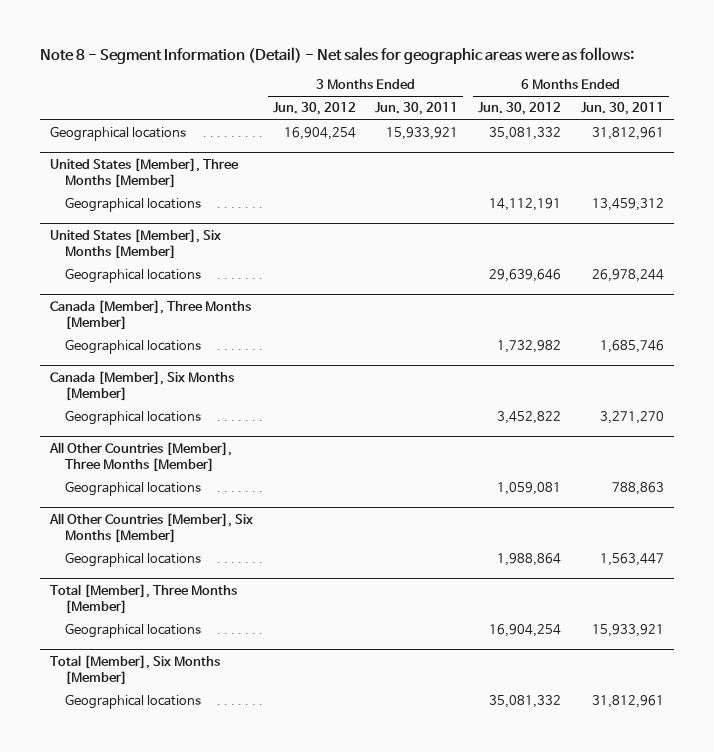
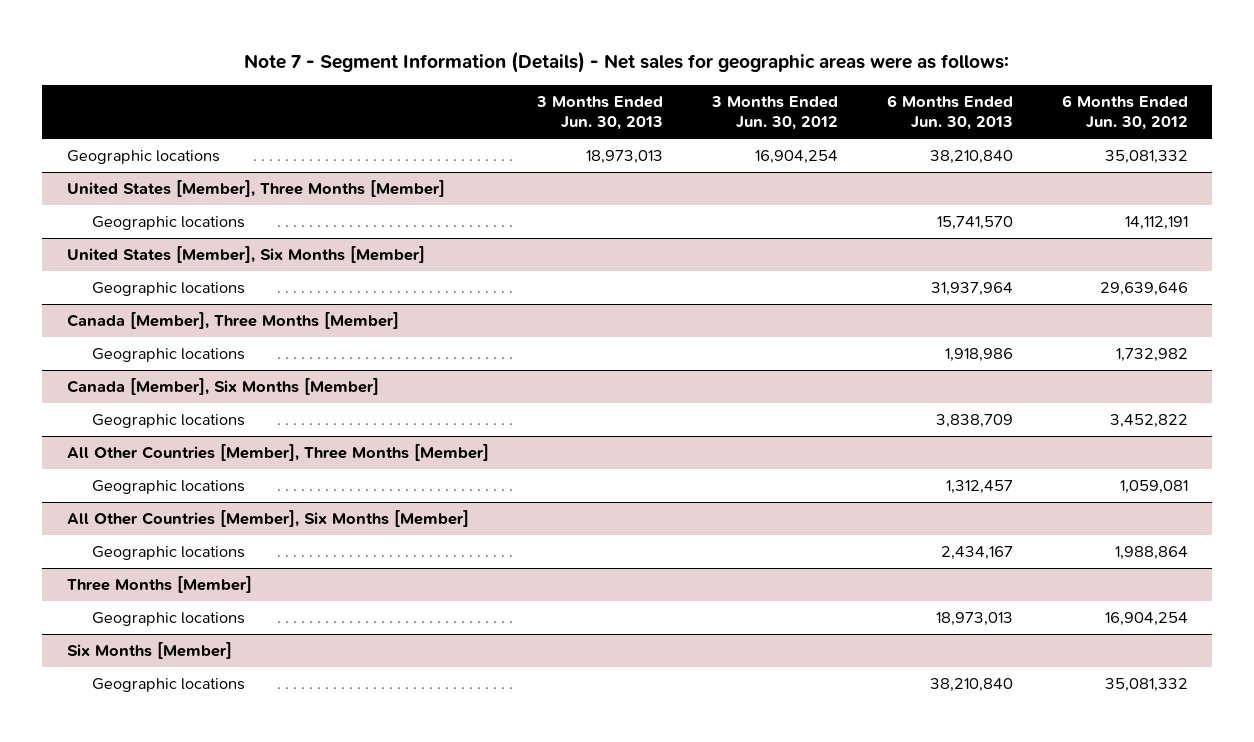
- Note 8 - Segment Information (Detail) - Net sales for geographic areas were as follows:
+ Note 7 - Segment Information (Details) - Net sales for geographic areas were as follows:
- | 3 Months Ended Jun. 30, 2012 | 3 Months Ended Jun. 30, 2011 | 6 Months Ended Jun. 30, 2012 | 6 Months Ended Jun. 30, 2011
+ | 3 Months Ended Jun. 30, 2013 | 3 Months Ended Jun. 30, 2012 | 6 Months Ended Jun. 30, 2013 | 6 Months Ended Jun. 30, 2012
- Geographical locations | 16,904,254 | 15,933,921 | 35,081,332 | 31,812,961
+ Geographic locations | 18,973,013 | 16,904,254 | 38,210,840 | 35,081,332
@ United States [Member], Three Months [Member]
- Geographical locations | | | 14,112,191 | 13,459,312
+ Geographic locations | | | 15,741,570 | 14,112,191
@ United States [Member], Six Months [Member]
- Geographical locations | | | 29,639,646 | 26,978,244
+ Geographic locations | | | 31,937,964 | 29,639,646
@ Canada [Member], Three Months [Member]
- Geographical locations | | | 1,732,982 | 1,685,746
+ Geographic locations | | | 1,918,986 | 1,732,982
@ Canada [Member], Six Months [Member]
- Geographical locations | | | 3,452,822 | 3,271,270
+ Geographic locations | | | 3,838,709 | 3,452,822
@ All Other Countries [Member], Three Months [Member]
- Geographical locations | | | 1,059,081 | 788,863
+ Geographic locations | | | 1,312,457 | 1,059,081
@ All Other Countries [Member], Six Months [Member]
- Geographical locations | | | 1,988,864 | 1,563,447
- Total [Member], Three Months [Member]
- Geographical locations | | | 16,904,254 | 15,933,921
- Total [Member], Six Months [Member]
- Geographical locations | | | 35,081,332 | 31,812,961
@ All Other Countries [Member], Six Months [Member]
+ Geographic locations | | | 2,434,167 | 1,988,864
+ Three Months [Member]
+ Geographic locations | | | 18,973,013 | 16,904,254
+ Six Months [Member]
+ Geographic locations | | | 38,210,840 | 35,081,332

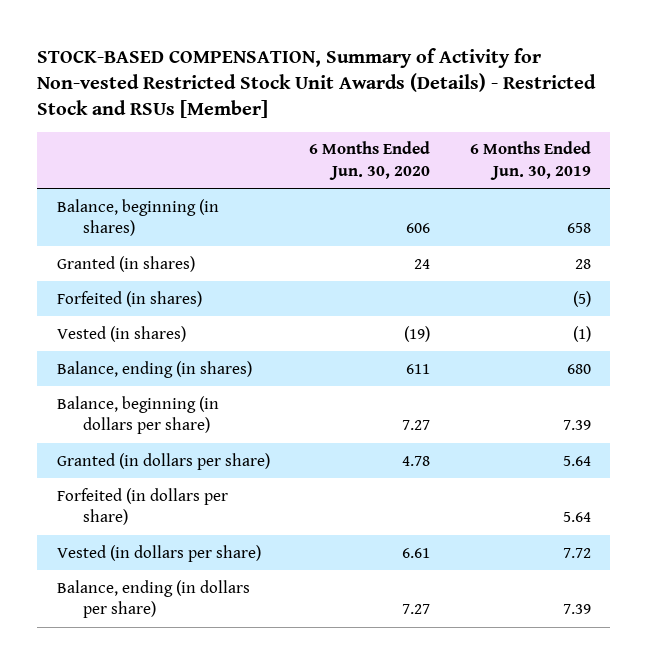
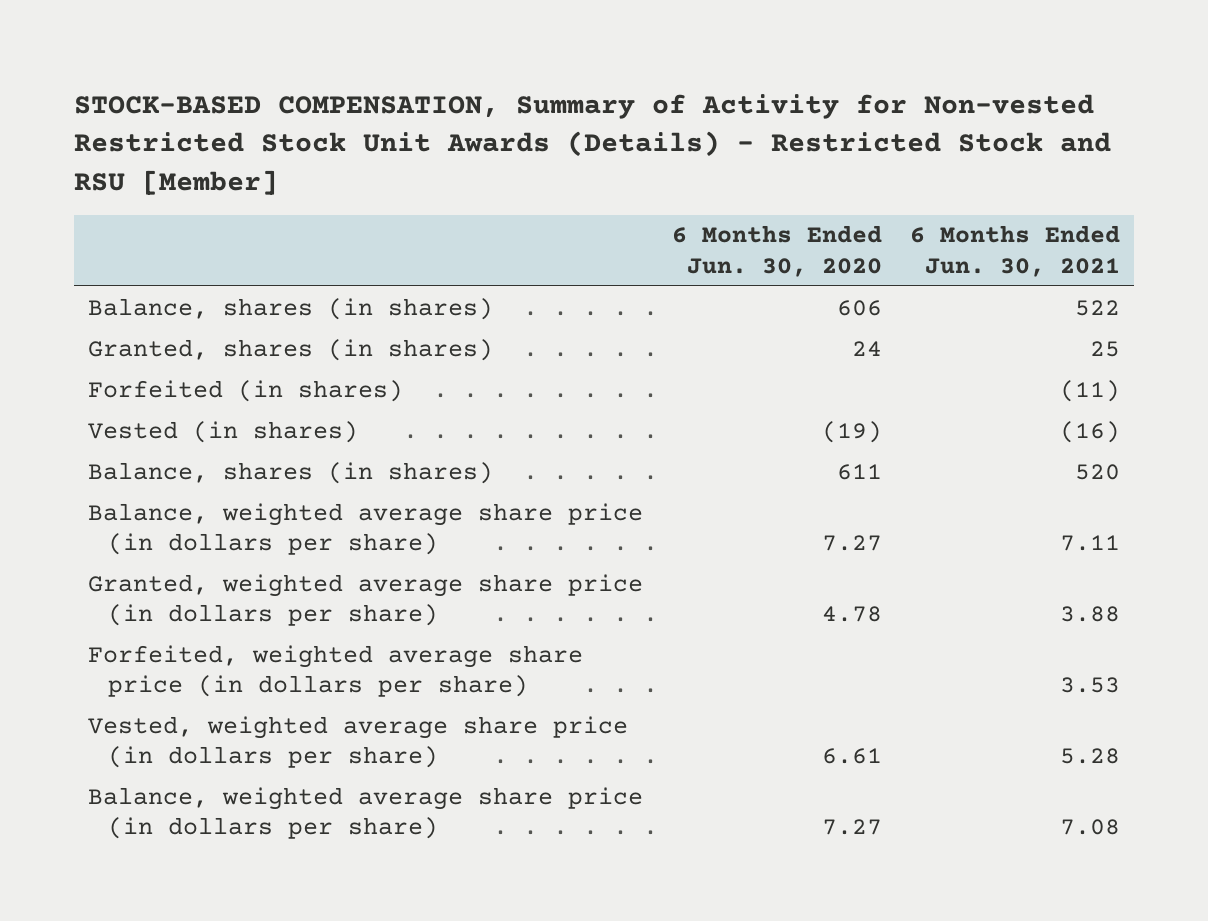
- STOCK-BASED COMPENSATION, Summary of Activity for Non-vested Restricted Stock Unit Awards (Details) - Restricted Stock and RSUs [Member]
+ STOCK-BASED COMPENSATION, Summary of Activity for Non-vested Restricted Stock Unit Awards (Details) - Restricted Stock and RSU [Member]
- | 6 Months Ended Jun. 30, 2020 | 6 Months Ended Jun. 30, 2019
+ | 6 Months Ended Jun. 30, 2020 | 6 Months Ended Jun. 30, 2021
- Balance, beginning (in shares) | 606 | 658
- Granted (in shares) | 24 | 28
+ Balance, shares (in shares) | 606 | 522
+ Granted, shares (in shares) | 24 | 25
- Balance, ending (in shares) | 611 | 680
- Balance, beginning (in dollars per share) | 7.27 | 7.39
- Granted (in dollars per share) | 4.78 | 5.64
- Forfeited (in dollars per share) | | 5.64
- Vested (in dollars per share) | 6.61 | 7.72
- Balance, ending (in dollars per share) | 7.27 | 7.39
+ Balance, shares (in shares) | 611 | 520
+ Balance, weighted average share price (in dollars per share) | 7.27 | 7.11
+ Granted, weighted average share price (in dollars per share) | 4.78 | 3.88
+ Forfeited, weighted average share price (in dollars per share) | | 3.53
+ Vested, weighted average share price (in dollars per share) | 6.61 | 5.28
+ Balance, weighted average share price (in dollars per share) | 7.27 | 7.08

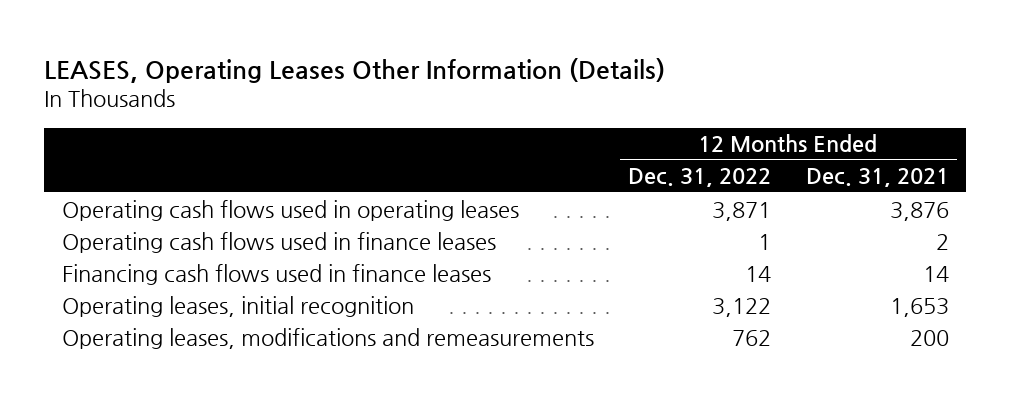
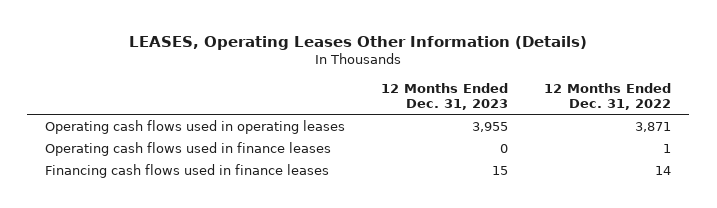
- | 12 Months Ended Dec. 31, 2022 | 12 Months Ended Dec. 31, 2021
+ | 12 Months Ended Dec. 31, 2023 | 12 Months Ended Dec. 31, 2022
- Operating leases, initial recognition | 3,122 | 1,653
- Operating leases, modifications and remeasurements | 762 | 200

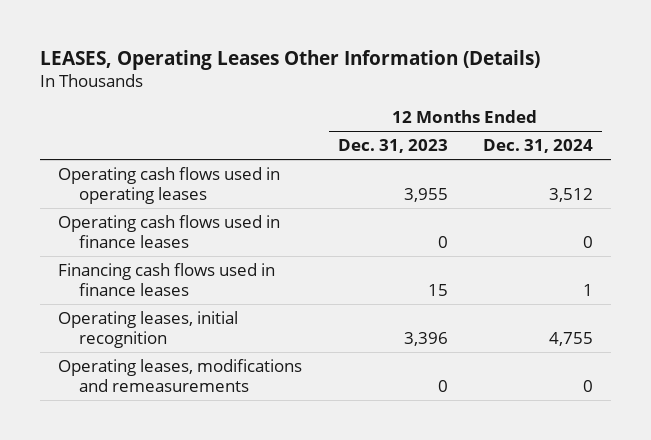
- | 12 Months Ended Dec. 31, 2023 | 12 Months Ended Dec. 31, 2022
+ | 12 Months Ended Dec. 31, 2023 | 12 Months Ended Dec. 31, 2024
+ Operating leases, initial recognition | 3,396 | 4,755
+ Operating leases, modifications and remeasurements | 0 | 0

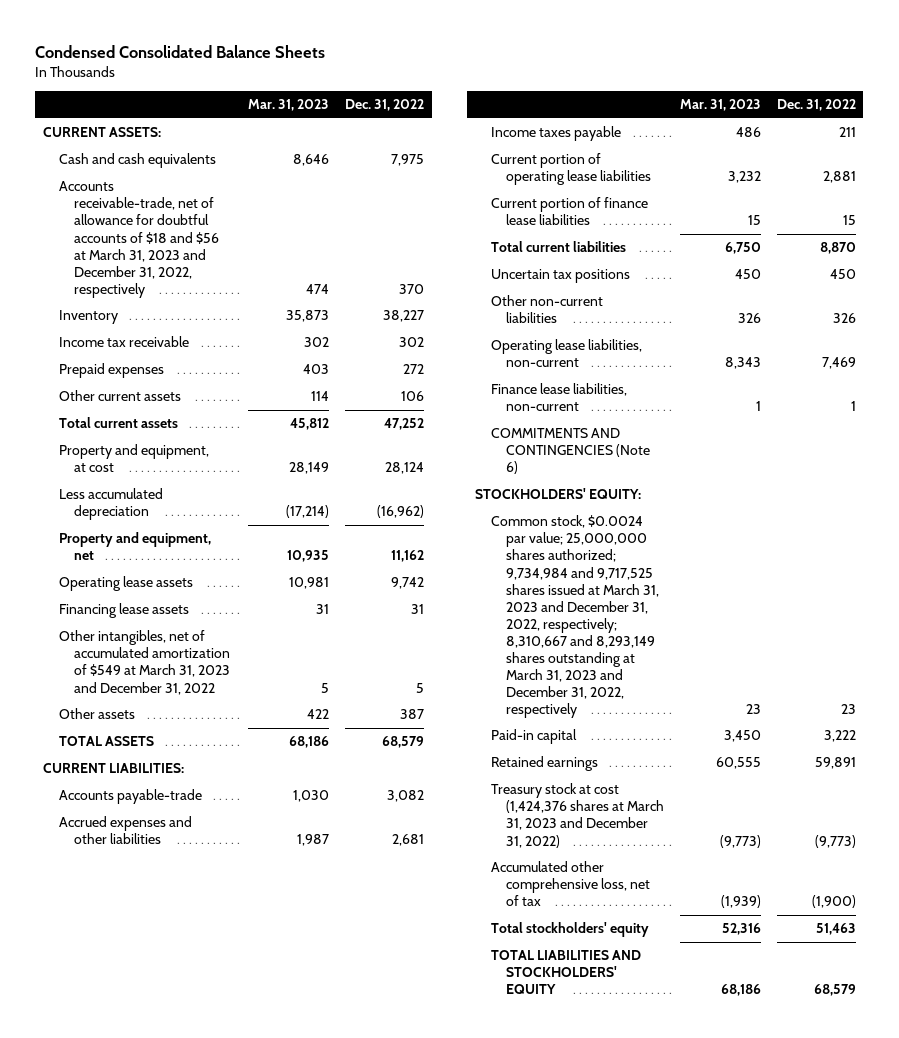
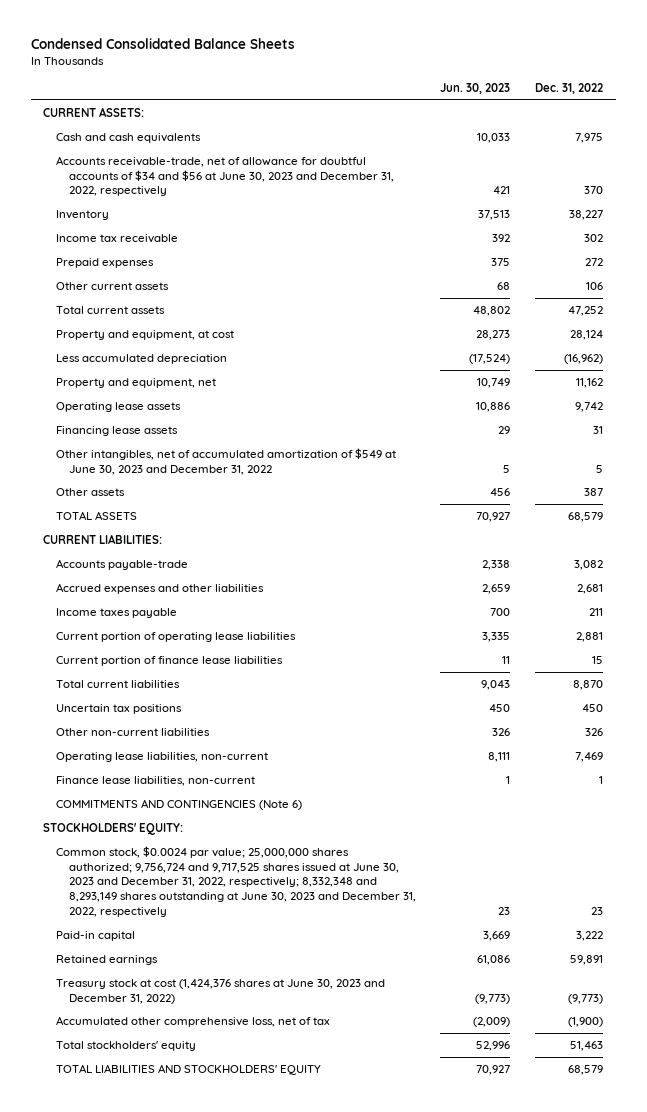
- | Mar. 31, 2023 | Dec. 31, 2022
+ | Jun. 30, 2023 | Dec. 31, 2022
- Accounts receivable-trade, net of allowance for doubtful accounts of $18 and $56 at March 31, 2023 and December 31, 2022, respectively | 474 | 370
+ Accounts receivable-trade, net of allowance for doubtful accounts of $34 and $56 at June 30, 2023 and December 31, 2022, respectively | 421 | 370
- Other intangibles, net of accumulated amortization of $549 at March 31, 2023 and December 31, 2022 | 5 | 5
+ Other intangibles, net of accumulated amortization of $549 at June 30, 2023 and December 31, 2022 | 5 | 5
- Common stock, $0.0024 par value; 25,000,000 shares authorized; 9,734,984 and 9,717,525 shares issued at March 31, 2023 and December 31, 2022, respectively; 8,310,667 and 8,293,149 shares outstanding at March 31, 2023 and December 31, 2022, respectively | 23 | 23
+ Common stock, $0.0024 par value; 25,000,000 shares authorized; 9,756,724 and 9,717,525 shares issued at June 30, 2023 and December 31, 2022, respectively; 8,332,348 and 8,293,149 shares outstanding at June 30, 2023 and December 31, 2022, respectively | 23 | 23
- Treasury stock at cost (1,424,376 shares at March 31, 2023 and December 31, 2022) | (9,773) | (9,773)
+ Treasury stock at cost (1,424,376 shares at June 30, 2023 and December 31, 2022) | (9,773) | (9,773)

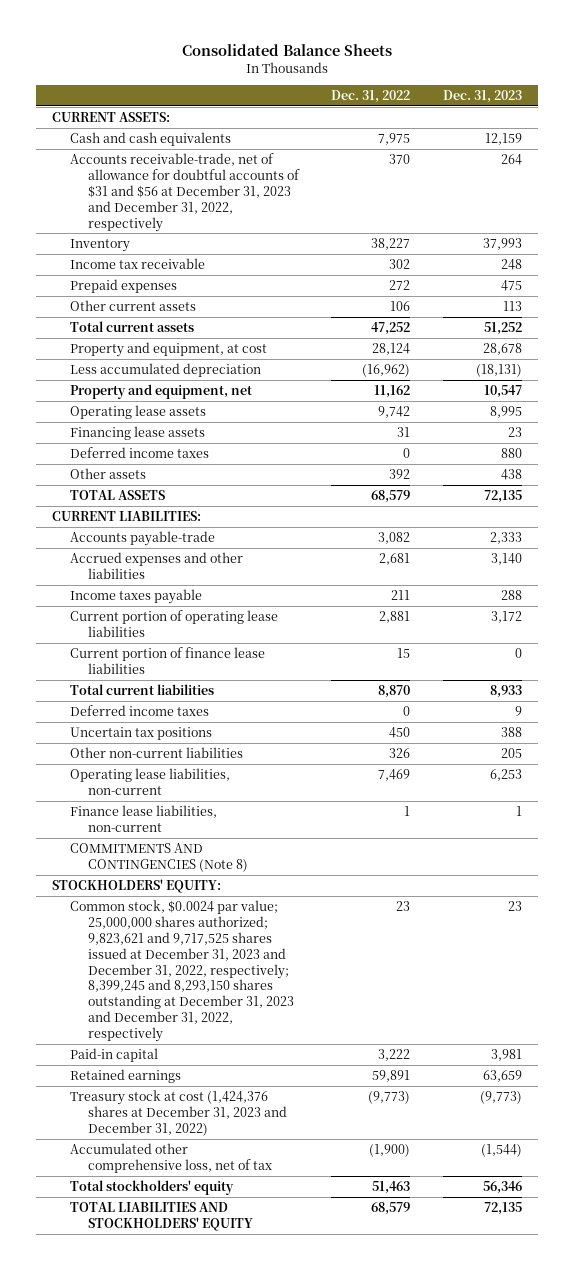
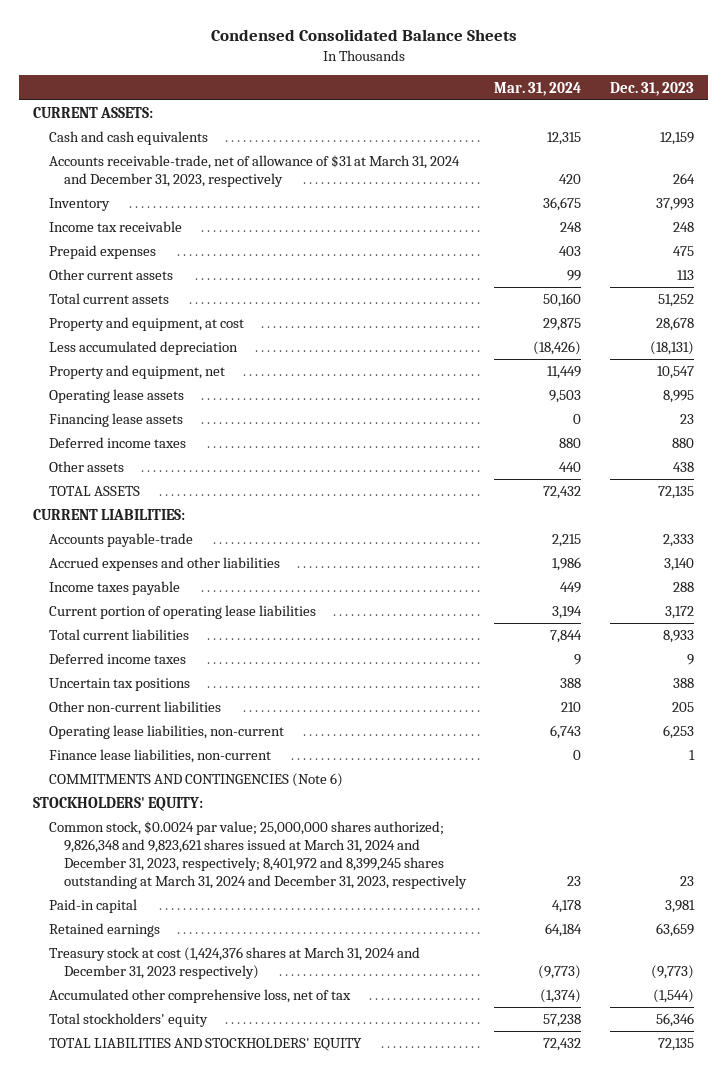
- Consolidated Balance Sheets
+ Condensed Consolidated Balance Sheets
- | Dec. 31, 2022 | Dec. 31, 2023
+ | Mar. 31, 2024 | Dec. 31, 2023
- Accounts receivable-trade, net of allowance for doubtful accounts of $31 and $56 at December 31, 2023 and December 31, 2022, respectively | 370 | 264
+ Accounts receivable-trade, net of allowance of $31 at March 31, 2024 and December 31, 2023, respectively | 420 | 264
- Current portion of finance lease liabilities | 15 | 0
- COMMITMENTS AND CONTINGENCIES (Note 8)
+ COMMITMENTS AND CONTINGENCIES (Note 6)
- Common stock, $0.0024 par value; 25,000,000 shares authorized; 9,823,621 and 9,717,525 shares issued at December 31, 2023 and December 31, 2022, respectively; 8,399,245 and 8,293,150 shares outstanding at December 31, 2023 and December 31, 2022, respectively | 23 | 23
+ Common stock, $0.0024 par value; 25,000,000 shares authorized; 9,826,348 and 9,823,621 shares issued at March 31, 2024 and December 31, 2023, respectively; 8,401,972 and 8,399,245 shares outstanding at March 31, 2024 and December 31, 2023, respectively | 23 | 23
- Treasury stock at cost (1,424,376 shares at December 31, 2023 and December 31, 2022) | (9,773) | (9,773)
+ Treasury stock at cost (1,424,376 shares at March 31, 2024 and December 31, 2023 respectively) | (9,773) | (9,773)

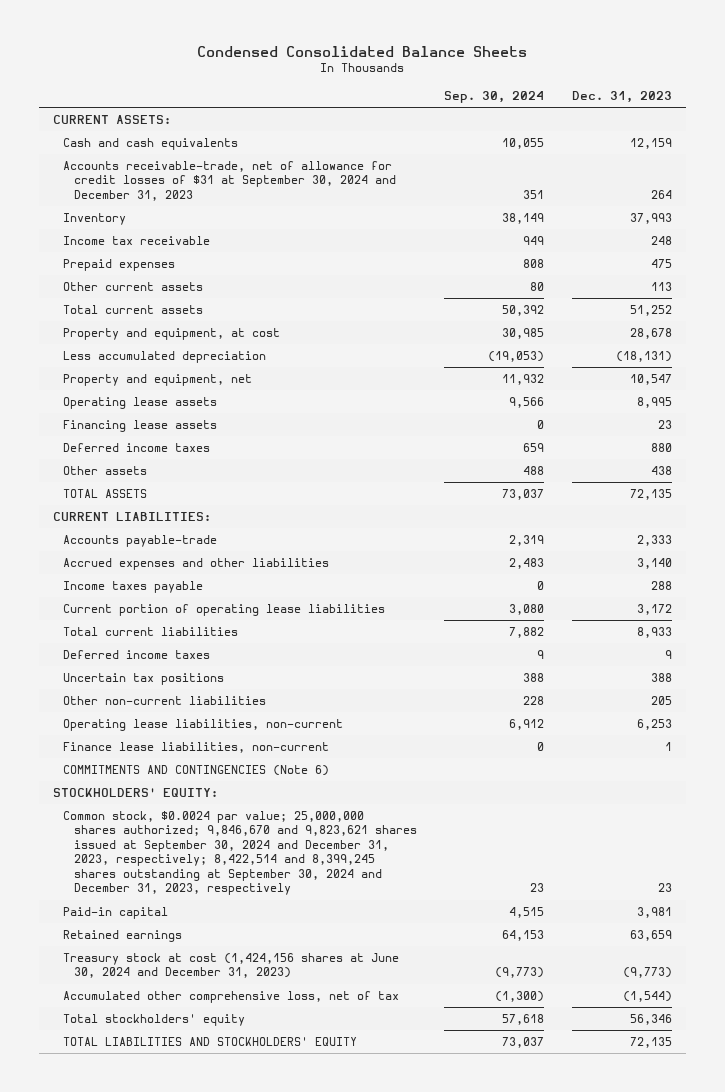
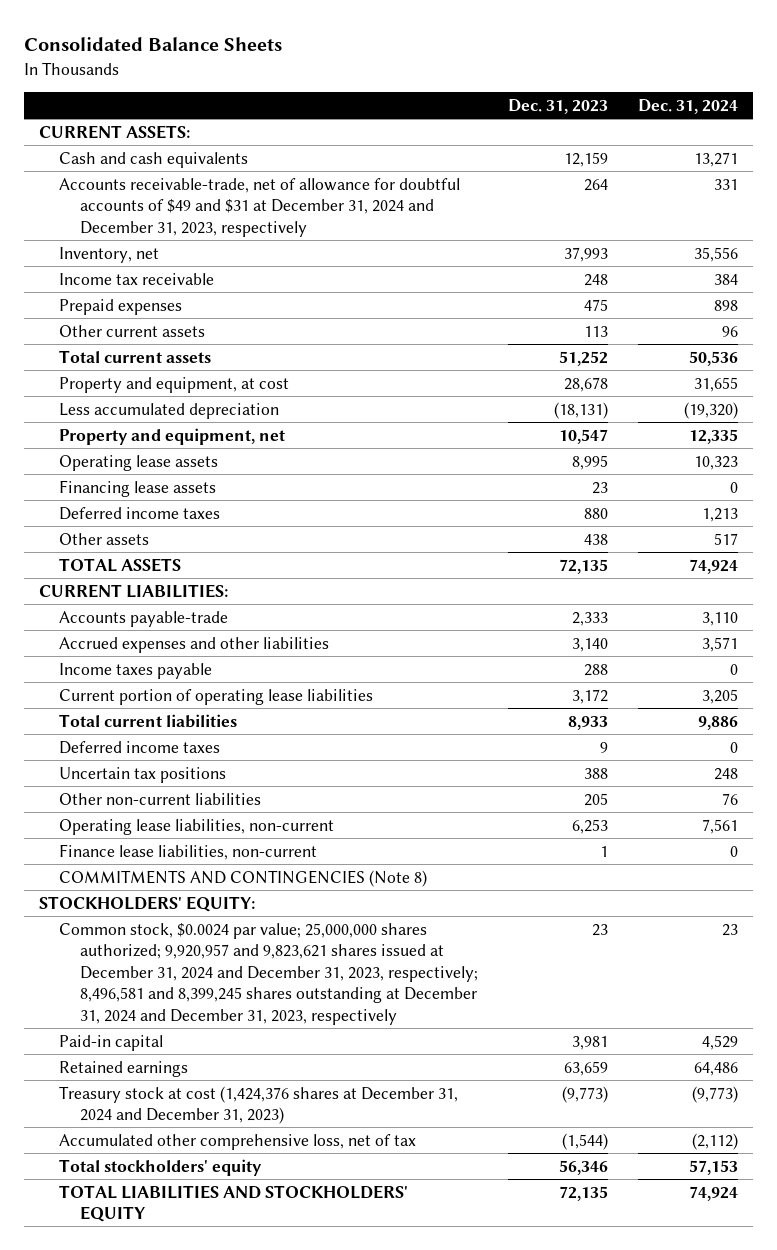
- Condensed Consolidated Balance Sheets
+ Consolidated Balance Sheets
- | Sep. 30, 2024 | Dec. 31, 2023
+ | Dec. 31, 2023 | Dec. 31, 2024
- Accounts receivable-trade, net of allowance for credit losses of $31 at September 30, 2024 and December 31, 2023 | 351 | 264
- Inventory | 38,149 | 37,993
+ Accounts receivable-trade, net of allowance for doubtful accounts of $49 and $31 at December 31, 2024 and December 31, 2023, respectively | 264 | 331
+ Inventory, net | 37,993 | 35,556
- COMMITMENTS AND CONTINGENCIES (Note 6)
+ COMMITMENTS AND CONTINGENCIES (Note 8)
- Common stock, $0.0024 par value; 25,000,000 shares authorized; 9,846,670 and 9,823,621 shares issued at September 30, 2024 and December 31, 2023, respectively; 8,422,514 and 8,399,245 shares outstanding at September 30, 2024 and December 31, 2023, respectively | 23 | 23
+ Common stock, $0.0024 par value; 25,000,000 shares authorized; 9,920,957 and 9,823,621 shares issued at December 31, 2024 and December 31, 2023, respectively; 8,496,581 and 8,399,245 shares outstanding at December 31, 2024 and December 31, 2023, respectively | 23 | 23
- Treasury stock at cost (1,424,156 shares at June 30, 2024 and December 31, 2023) | (9,773) | (9,773)
+ Treasury stock at cost (1,424,376 shares at December 31, 2024 and December 31, 2023) | (9,773) | (9,773)

